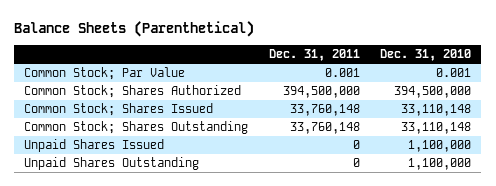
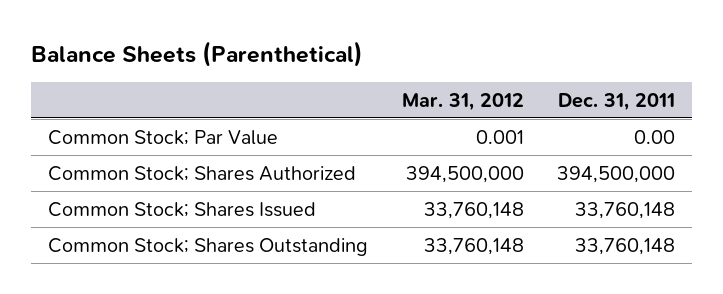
- | Dec. 31, 2011 | Dec. 31, 2010
+ | Mar. 31, 2012 | Dec. 31, 2011
- Common Stock; Par Value | 0.001 | 0.001
+ Common Stock; Par Value | 0.001 | 0.00
- Unpaid Shares Issued | 0 | 1,100,000
- Unpaid Shares Outstanding | 0 | 1,100,000

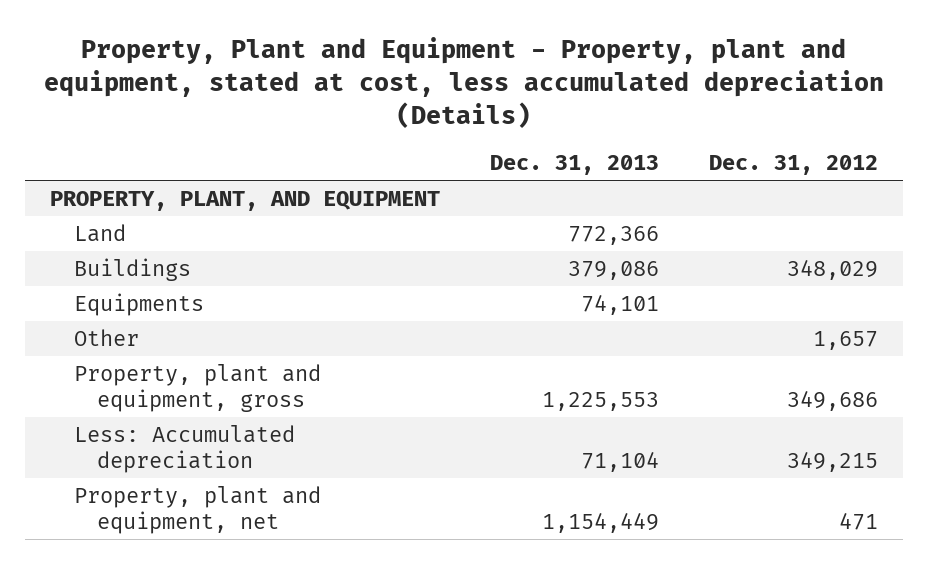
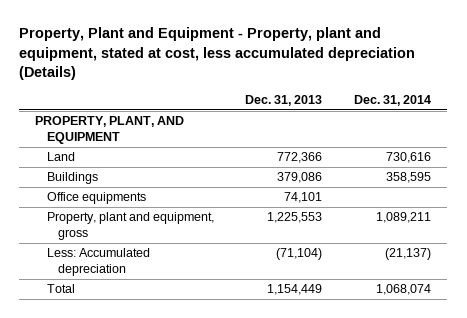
- | Dec. 31, 2013 | Dec. 31, 2012
+ | Dec. 31, 2013 | Dec. 31, 2014
- Equipments | 74,101 |
- Other | | 1,657
+ Office equipments | 74,101 |
- Less: Accumulated depreciation | 71,104 | 349,215
- Property, plant and equipment, net | 1,154,449 | 471
+ Less: Accumulated depreciation | (71,104) | (21,137)
+ Total | 1,154,449 | 1,068,074

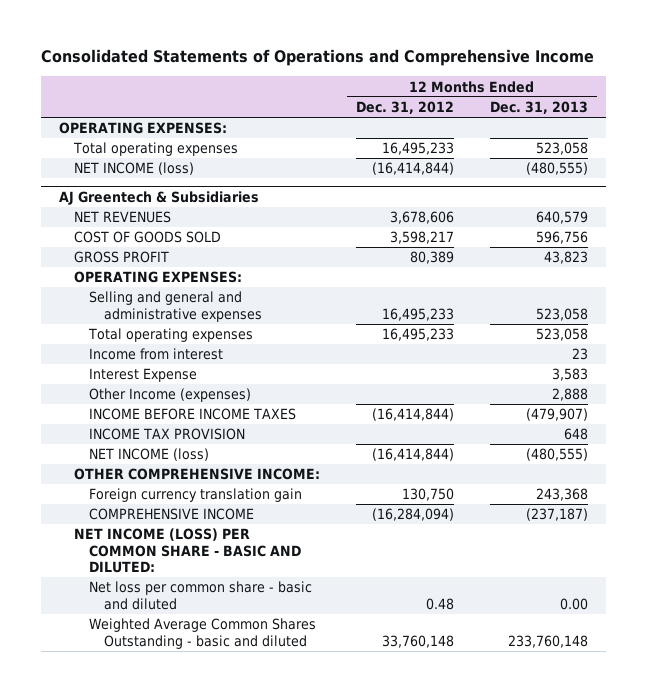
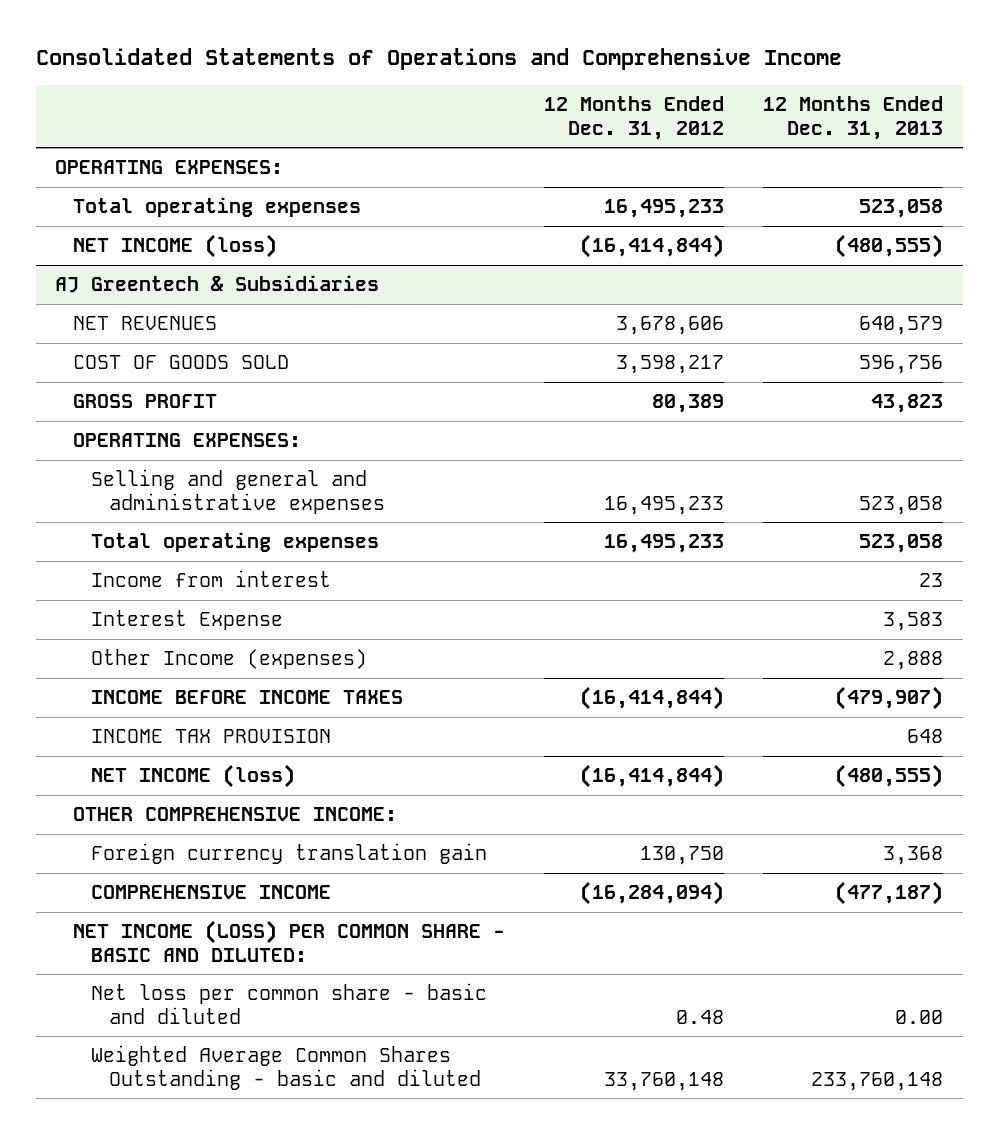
@ AJ Greentech & Subsidiaries
- Foreign currency translation gain | 130,750 | 243,368
- COMPREHENSIVE INCOME | (16,284,094) | (237,187)
+ Foreign currency translation gain | 130,750 | 3,368
+ COMPREHENSIVE INCOME | (16,284,094) | (477,187)

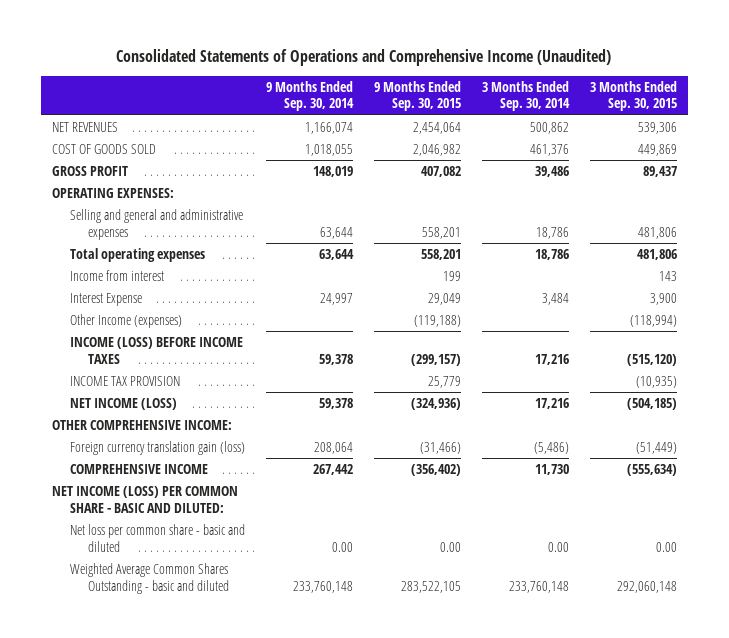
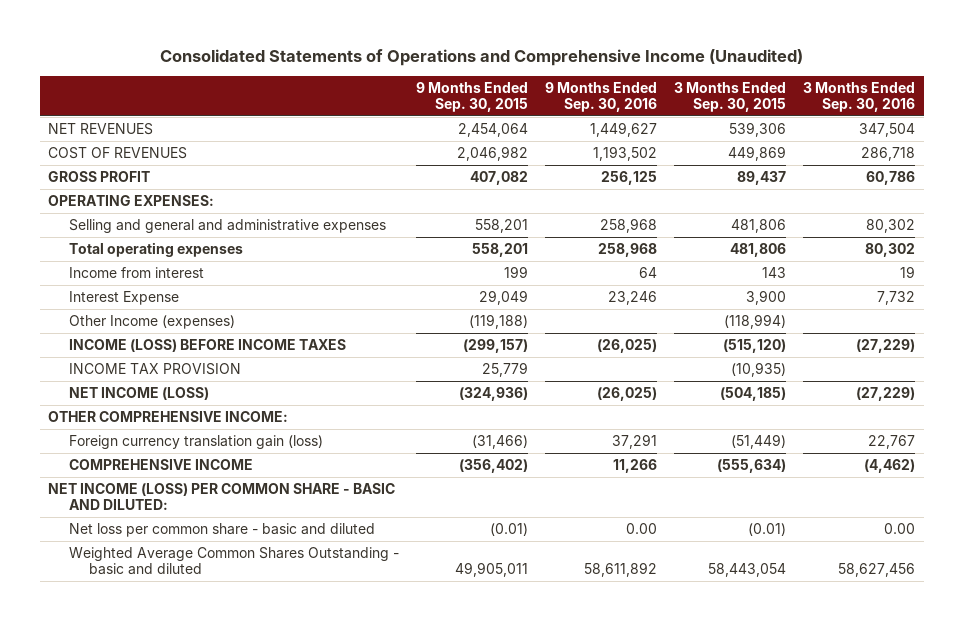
- | 9 Months Ended Sep. 30, 2014 | 9 Months Ended Sep. 30, 2015 | 3 Months Ended Sep. 30, 2014 | 3 Months Ended Sep. 30, 2015
+ | 9 Months Ended Sep. 30, 2015 | 9 Months Ended Sep. 30, 2016 | 3 Months Ended Sep. 30, 2015 | 3 Months Ended Sep. 30, 2016
- COST OF GOODS SOLD | 1,018,055 | 2,046,982 | 461,376 | 449,869
+ COST OF REVENUES | 2,046,982 | 1,193,502 | 449,869 | 286,718
- Net loss per common share - basic and diluted | 0.00 | 0.00 | 0.00 | 0.00
- Weighted Average Common Shares Outstanding - basic and diluted | 233,760,148 | 283,522,105 | 233,760,148 | 292,060,148
+ Net loss per common share - basic and diluted | (0.01) | 0.00 | (0.01) | 0.00
+ Weighted Average Common Shares Outstanding - basic and diluted | 49,905,011 | 58,611,892 | 58,443,054 | 58,627,456

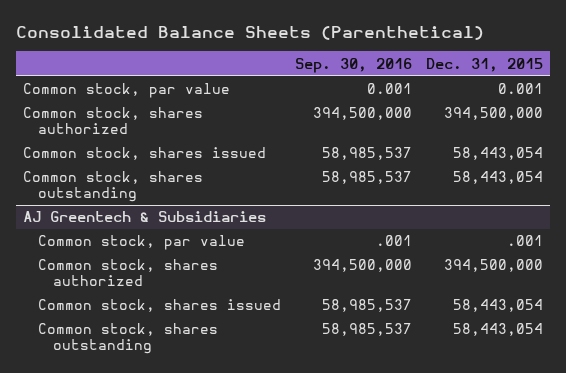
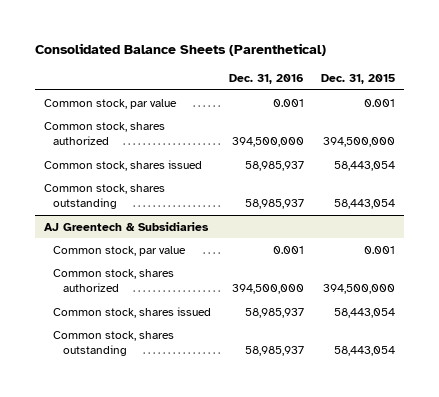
- | Sep. 30, 2016 | Dec. 31, 2015
+ | Dec. 31, 2016 | Dec. 31, 2015
@ AJ Greentech & Subsidiaries
- Common stock, par value | .001 | .001
+ Common stock, par value | 0.001 | 0.001

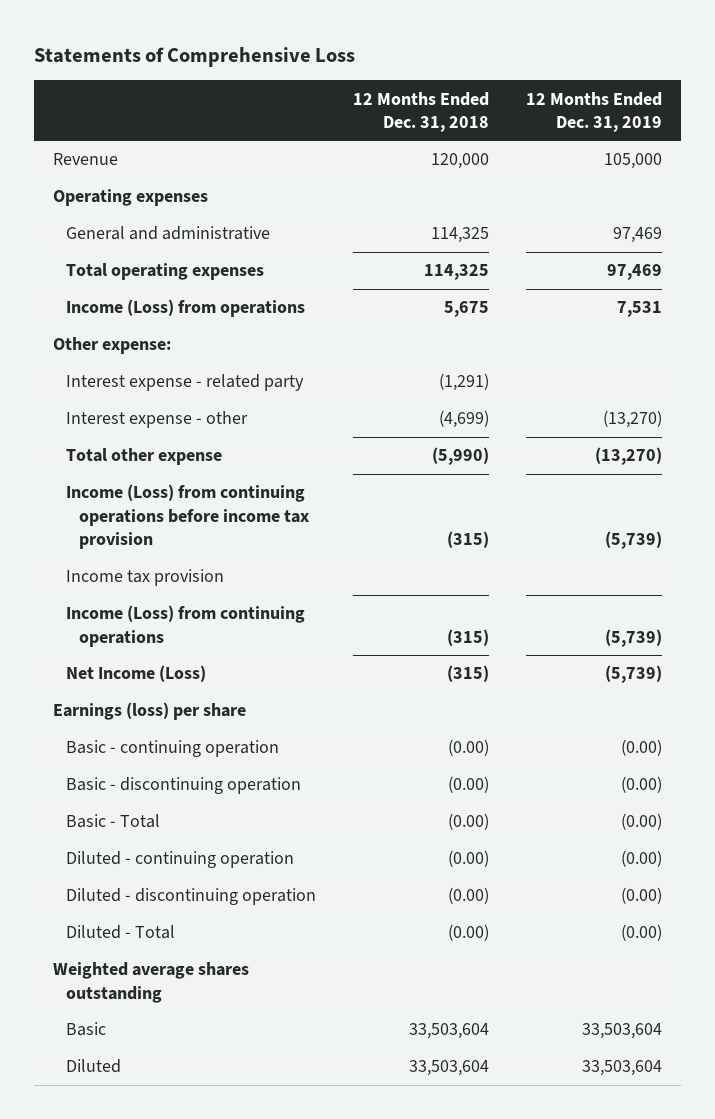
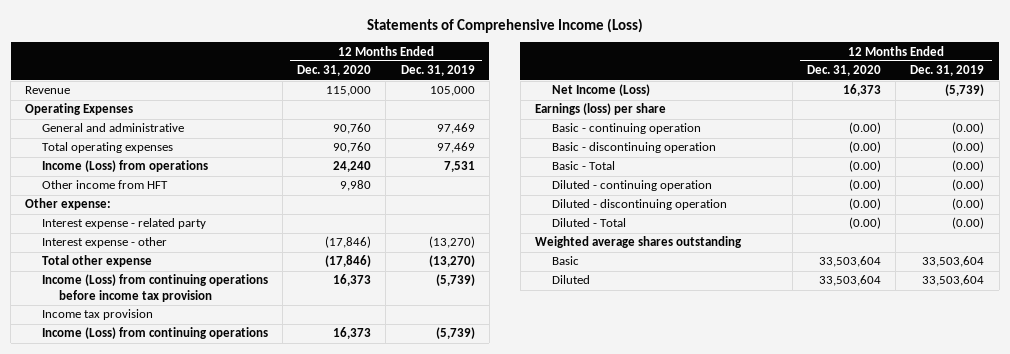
- Statements of Comprehensive Loss
+ Statements of Comprehensive Income (Loss)
- | 12 Months Ended Dec. 31, 2018 | 12 Months Ended Dec. 31, 2019
+ | 12 Months Ended Dec. 31, 2020 | 12 Months Ended Dec. 31, 2019
- Operating expenses
+ Operating Expenses
+ Other income from HFT | 9,980 |

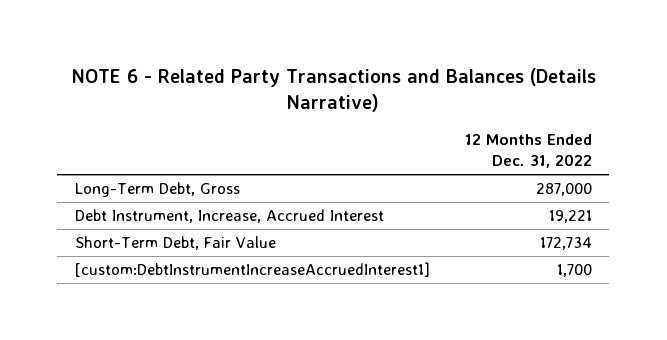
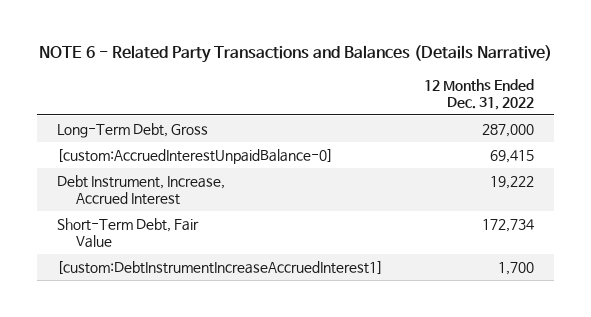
- Debt Instrument, Increase, Accrued Interest | 19,221
+ [custom:AccruedInterestUnpaidBalance-0] | 69,415
+ Debt Instrument, Increase, Accrued Interest | 19,222

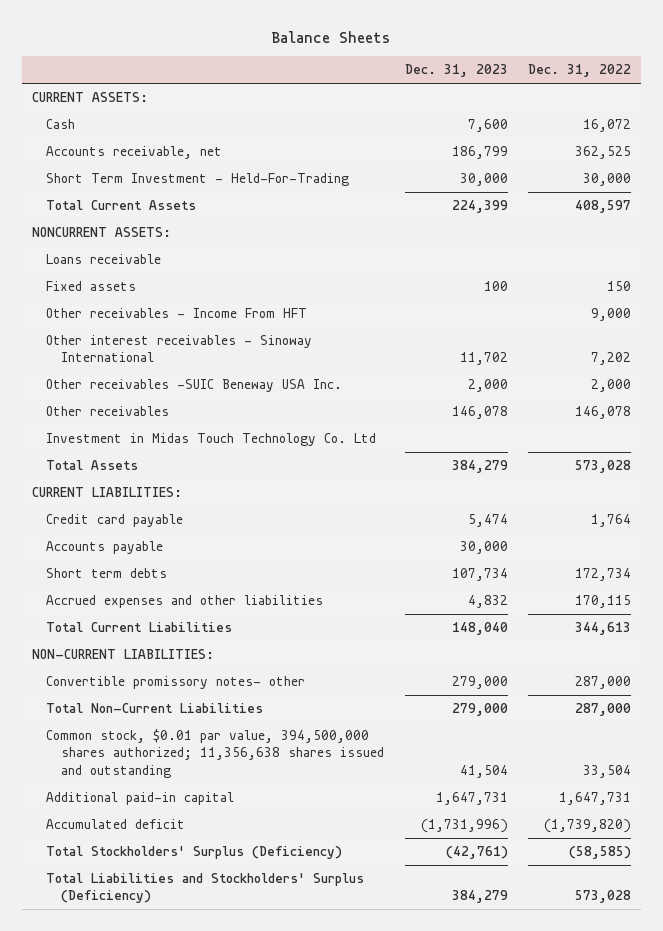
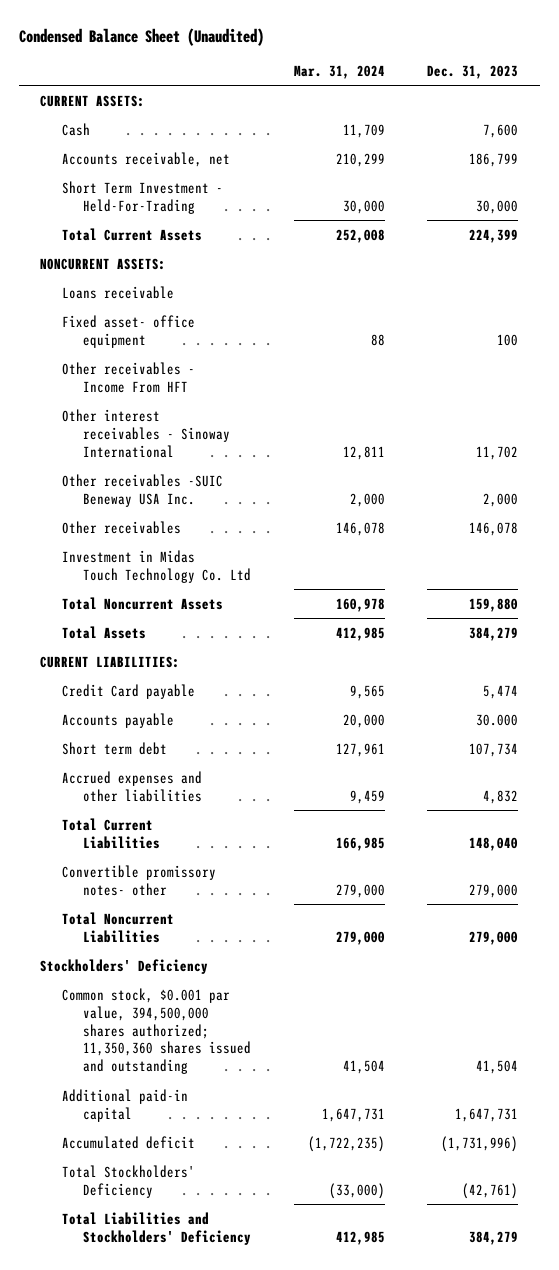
- Balance Sheets
+ Condensed Balance Sheet (Unaudited)
- | Dec. 31, 2023 | Dec. 31, 2022
+ | Mar. 31, 2024 | Dec. 31, 2023
- Fixed assets | 100 | 150
+ Fixed asset- office equipment | 88 | 100
+ Total Noncurrent Assets | 160,978 | 159,880
- Credit card payable | 5,474 | 1,764
- Accounts payable | 30,000 |
- Short term debts | 107,734 | 172,734
+ Credit Card payable | 9,565 | 5,474
+ Accounts payable | 20,000 | 30.000
+ Short term debt | 127,961 | 107,734
- NON-CURRENT LIABILITIES:
- Total Non-Current Liabilities | 279,000 | 287,000
- Common stock, $0.01 par value, 394,500,000 shares authorized; 11,356,638 shares issued and outstanding | 41,504 | 33,504
+ Total Noncurrent Liabilities | 279,000 | 279,000
+ Stockholders' Deficiency
+ Common stock, $0.001 par value, 394,500,000 shares authorized; 11,350,360 shares issued and outstanding | 41,504 | 41,504
- Total Stockholders' Surplus (Deficiency) | (42,761) | (58,585)
- Total Liabilities and Stockholders' Surplus (Deficiency) | 384,279 | 573,028
+ Total Stockholders' Deficiency | (33,000) | (42,761)
+ Total Liabilities and Stockholders' Deficiency | 412,985 | 384,279

